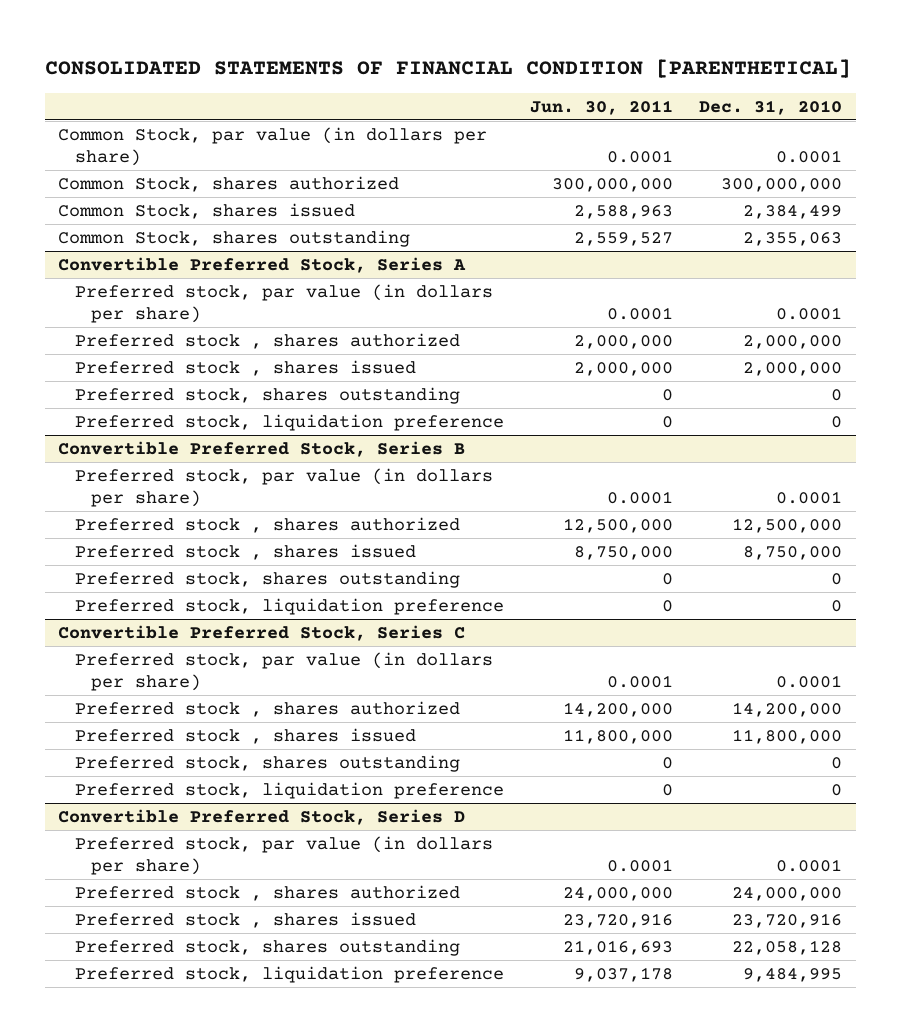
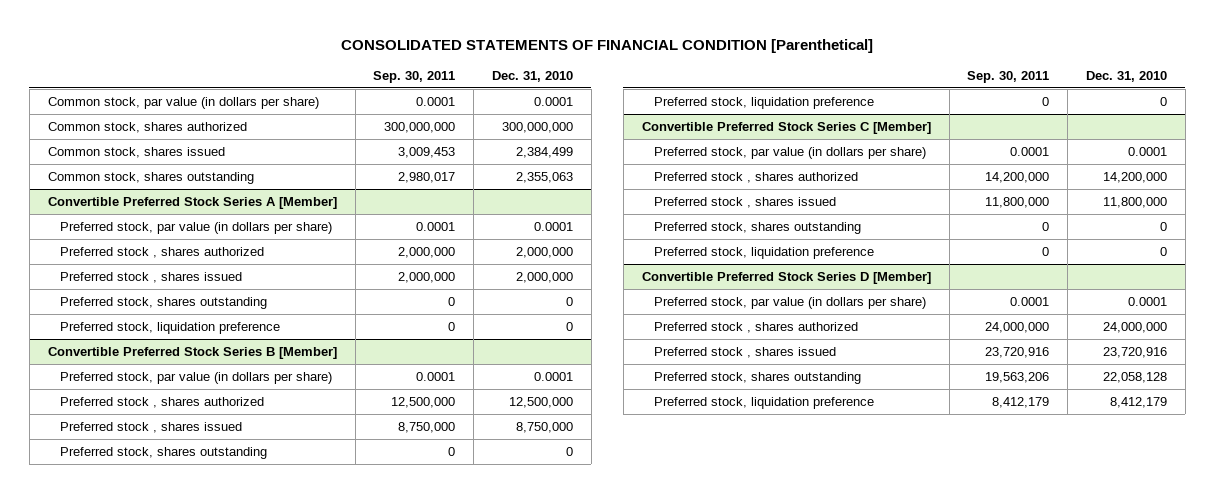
- CONSOLIDATED STATEMENTS OF FINANCIAL CONDITION [PARENTHETICAL]
+ CONSOLIDATED STATEMENTS OF FINANCIAL CONDITION [Parenthetical]
- | Jun. 30, 2011 | Dec. 31, 2010
+ | Sep. 30, 2011 | Dec. 31, 2010
- Common Stock, par value (in dollars per share) | 0.0001 | 0.0001
- Common Stock, shares authorized | 300,000,000 | 300,000,000
- Common Stock, shares issued | 2,588,963 | 2,384,499
- Common Stock, shares outstanding | 2,559,527 | 2,355,063
- Convertible Preferred Stock, Series A
+ Common stock, par value (in dollars per share) | 0.0001 | 0.0001
+ Common stock, shares authorized | 300,000,000 | 300,000,000
+ Common stock, shares issued | 3,009,453 | 2,384,499
+ Common stock, shares outstanding | 2,980,017 | 2,355,063
+ Convertible Preferred Stock Series A [Member]
- Convertible Preferred Stock, Series B
+ Convertible Preferred Stock Series B [Member]
- Convertible Preferred Stock, Series C
+ Convertible Preferred Stock Series C [Member]
- Convertible Preferred Stock, Series D
+ Convertible Preferred Stock Series D [Member]
- Preferred stock, liquidation preference | 9,037,178 | 9,484,995
+ Preferred stock, liquidation preference | 8,412,179 | 8,412,179

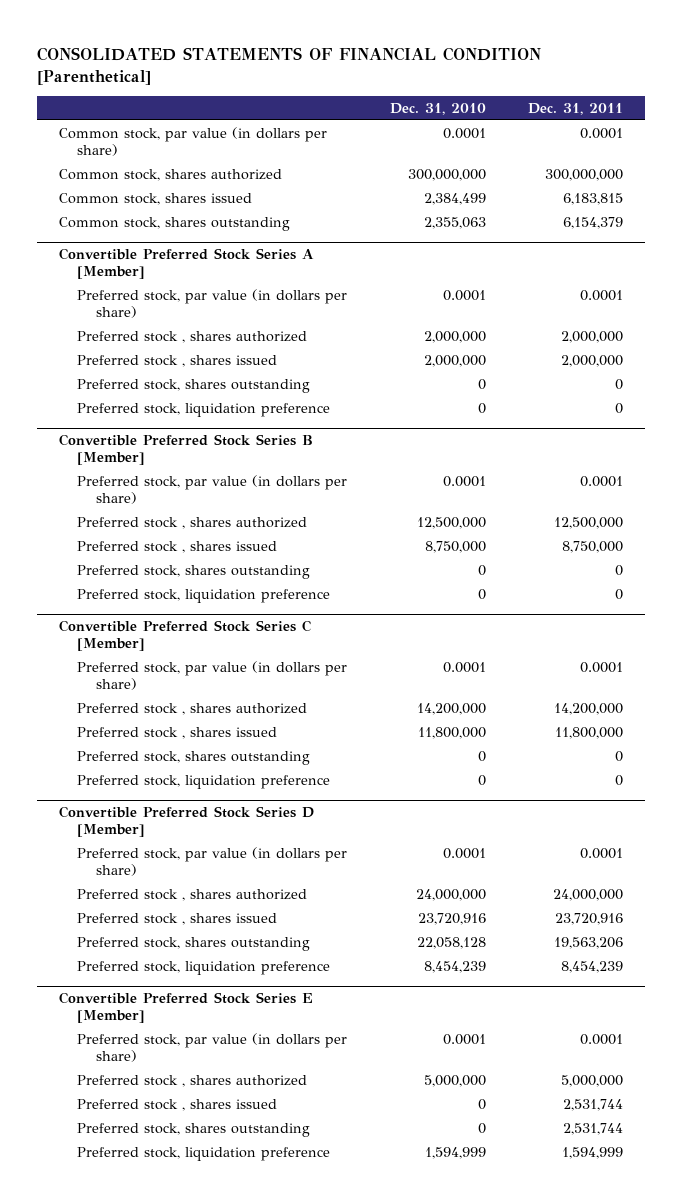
- | Sep. 30, 2011 | Dec. 31, 2010
+ | Dec. 31, 2010 | Dec. 31, 2011
@ Convertible Preferred Stock Series D [Member]
- Preferred stock, liquidation preference | 8,412,179 | 8,412,179
+ Preferred stock, liquidation preference | 8,454,239 | 8,454,239
+ Convertible Preferred Stock Series E [Member]
+ Preferred stock, par value (in dollars per share) | 0.0001 | 0.0001
+ Preferred stock , shares authorized | 5,000,000 | 5,000,000
+ Preferred stock , shares issued | 0 | 2,531,744
+ Preferred stock, shares outstanding | 0 | 2,531,744
+ Preferred stock, liquidation preference | 1,594,999 | 1,594,999

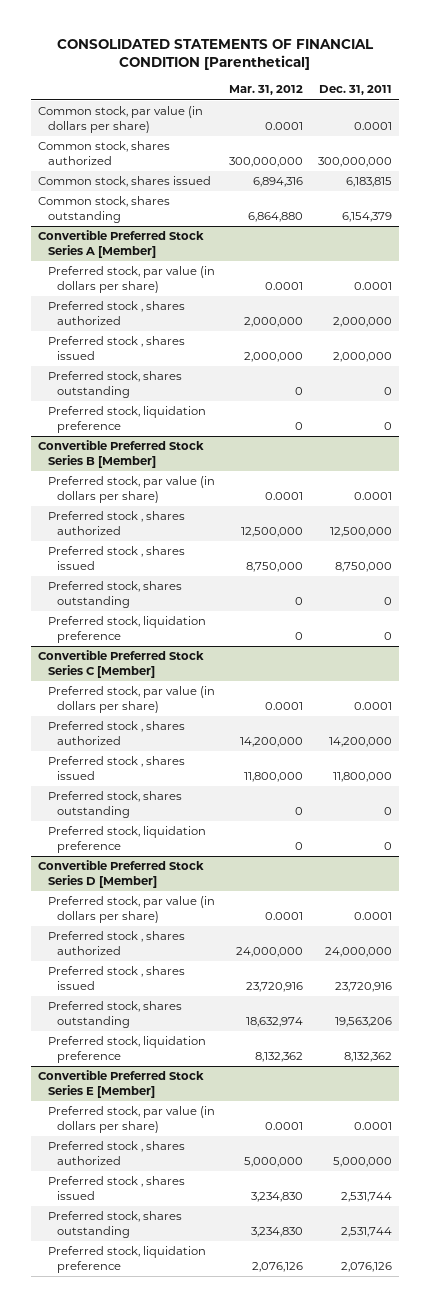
- | Dec. 31, 2010 | Dec. 31, 2011
+ | Mar. 31, 2012 | Dec. 31, 2011
@ Convertible Preferred Stock Series D [Member]
- Preferred stock, liquidation preference | 8,454,239 | 8,454,239
+ Preferred stock, liquidation preference | 8,132,362 | 8,132,362
@ Convertible Preferred Stock Series E [Member]
- Preferred stock, liquidation preference | 1,594,999 | 1,594,999
+ Preferred stock, liquidation preference | 2,076,126 | 2,076,126

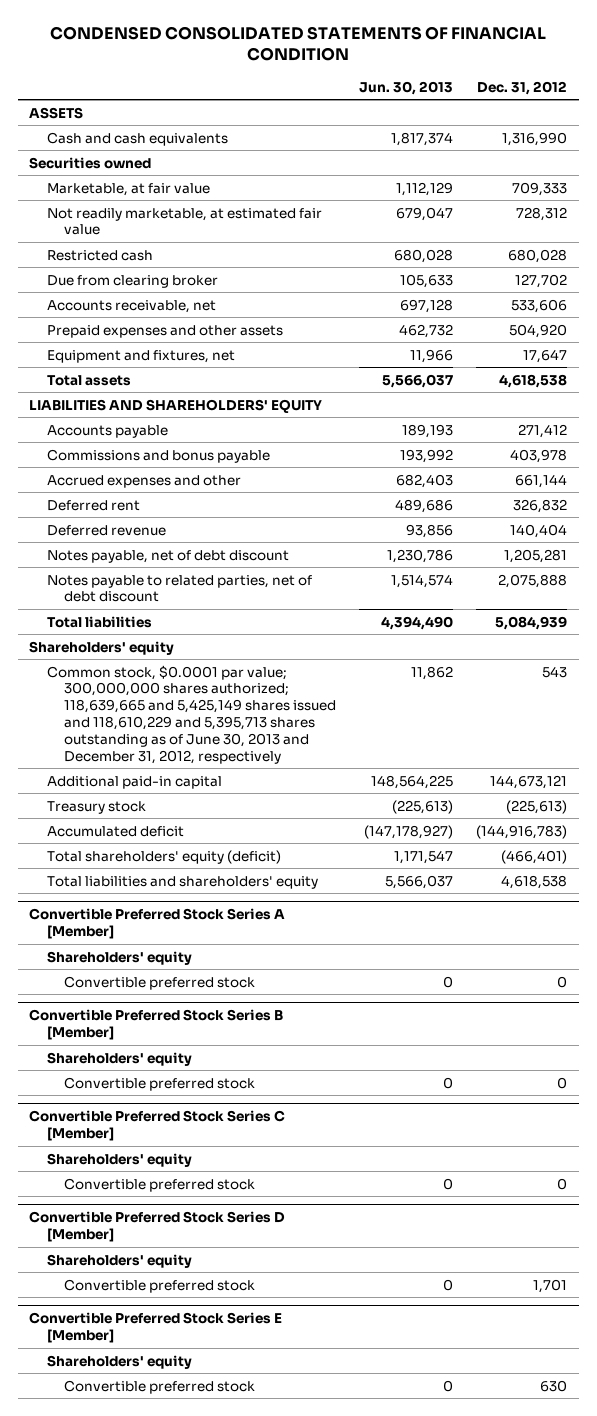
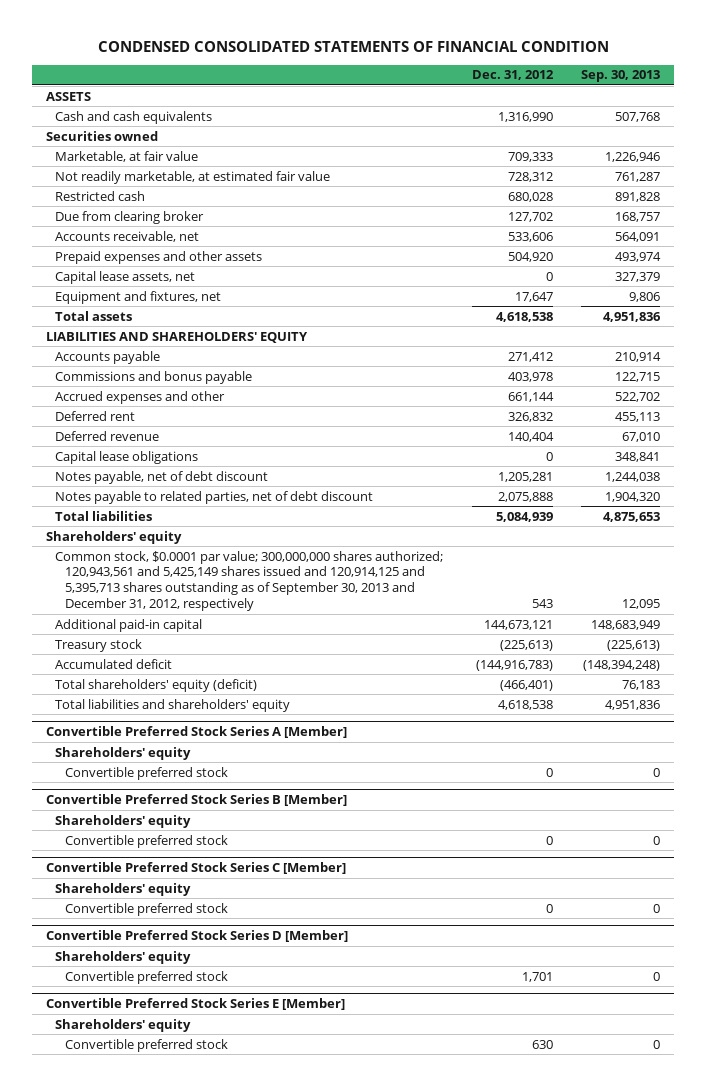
- | Jun. 30, 2013 | Dec. 31, 2012
+ | Dec. 31, 2012 | Sep. 30, 2013
+ Capital lease assets, net | 0 | 327,379
+ Capital lease obligations | 0 | 348,841
- Common stock, $0.0001 par value; 300,000,000 shares authorized; 118,639,665 and 5,425,149 shares issued and 118,610,229 and 5,395,713 shares outstanding as of June 30, 2013 and December 31, 2012, respectively | 11,862 | 543
+ Common stock, $0.0001 par value; 300,000,000 shares authorized; 120,943,561 and 5,425,149 shares issued and 120,914,125 and 5,395,713 shares outstanding as of September 30, 2013 and December 31, 2012, respectively | 543 | 12,095

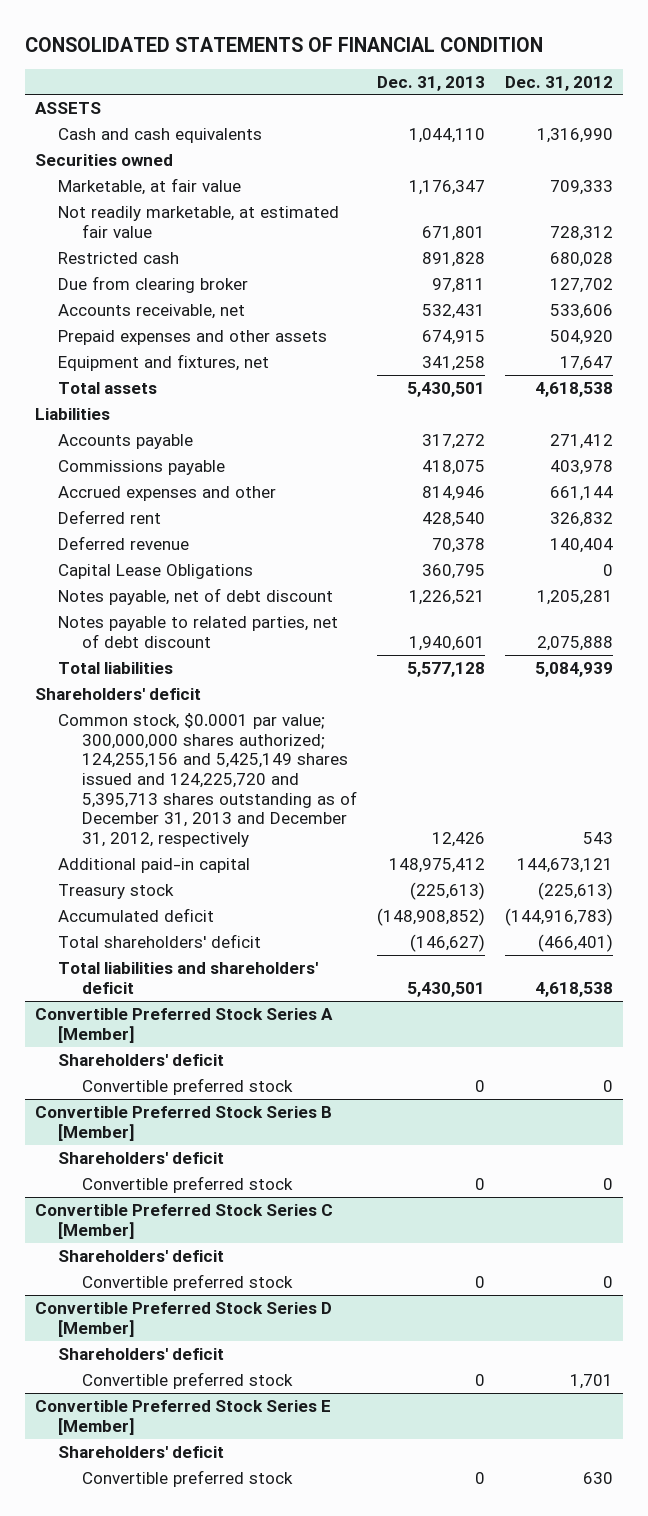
- CONDENSED CONSOLIDATED STATEMENTS OF FINANCIAL CONDITION
+ CONSOLIDATED STATEMENTS OF FINANCIAL CONDITION
- | Dec. 31, 2012 | Sep. 30, 2013
+ | Dec. 31, 2013 | Dec. 31, 2012
- Capital lease assets, net | 0 | 327,379
- LIABILITIES AND SHAREHOLDERS' EQUITY
+ Liabilities
- Commissions and bonus payable | 403,978 | 122,715
+ Commissions payable | 418,075 | 403,978
- Capital lease obligations | 0 | 348,841
+ Capital Lease Obligations | 360,795 | 0
- Shareholders' equity
- Common stock, $0.0001 par value; 300,000,000 shares authorized; 120,943,561 and 5,425,149 shares issued and 120,914,125 and 5,395,713 shares outstanding as of September 30, 2013 and December 31, 2012, respectively | 543 | 12,095
+ Shareholders' deficit
+ Common stock, $0.0001 par value; 300,000,000 shares authorized; 124,255,156 and 5,425,149 shares issued and 124,225,720 and 5,395,713 shares outstanding as of December 31, 2013 and December 31, 2012, respectively | 12,426 | 543
- Total shareholders' equity (deficit) | (466,401) | 76,183
- Total liabilities and shareholders' equity | 4,618,538 | 4,951,836
+ Total shareholders' deficit | (146,627) | (466,401)
+ Total liabilities and shareholders' deficit | 5,430,501 | 4,618,538
@ Convertible Preferred Stock Series A [Member]
- Shareholders' equity
+ Shareholders' deficit
@ Convertible Preferred Stock Series B [Member]
- Shareholders' equity
+ Shareholders' deficit
@ Convertible Preferred Stock Series C [Member]
- Shareholders' equity
+ Shareholders' deficit
@ Convertible Preferred Stock Series D [Member]
- Shareholders' equity
+ Shareholders' deficit
@ Convertible Preferred Stock Series E [Member]
- Shareholders' equity
+ Shareholders' deficit

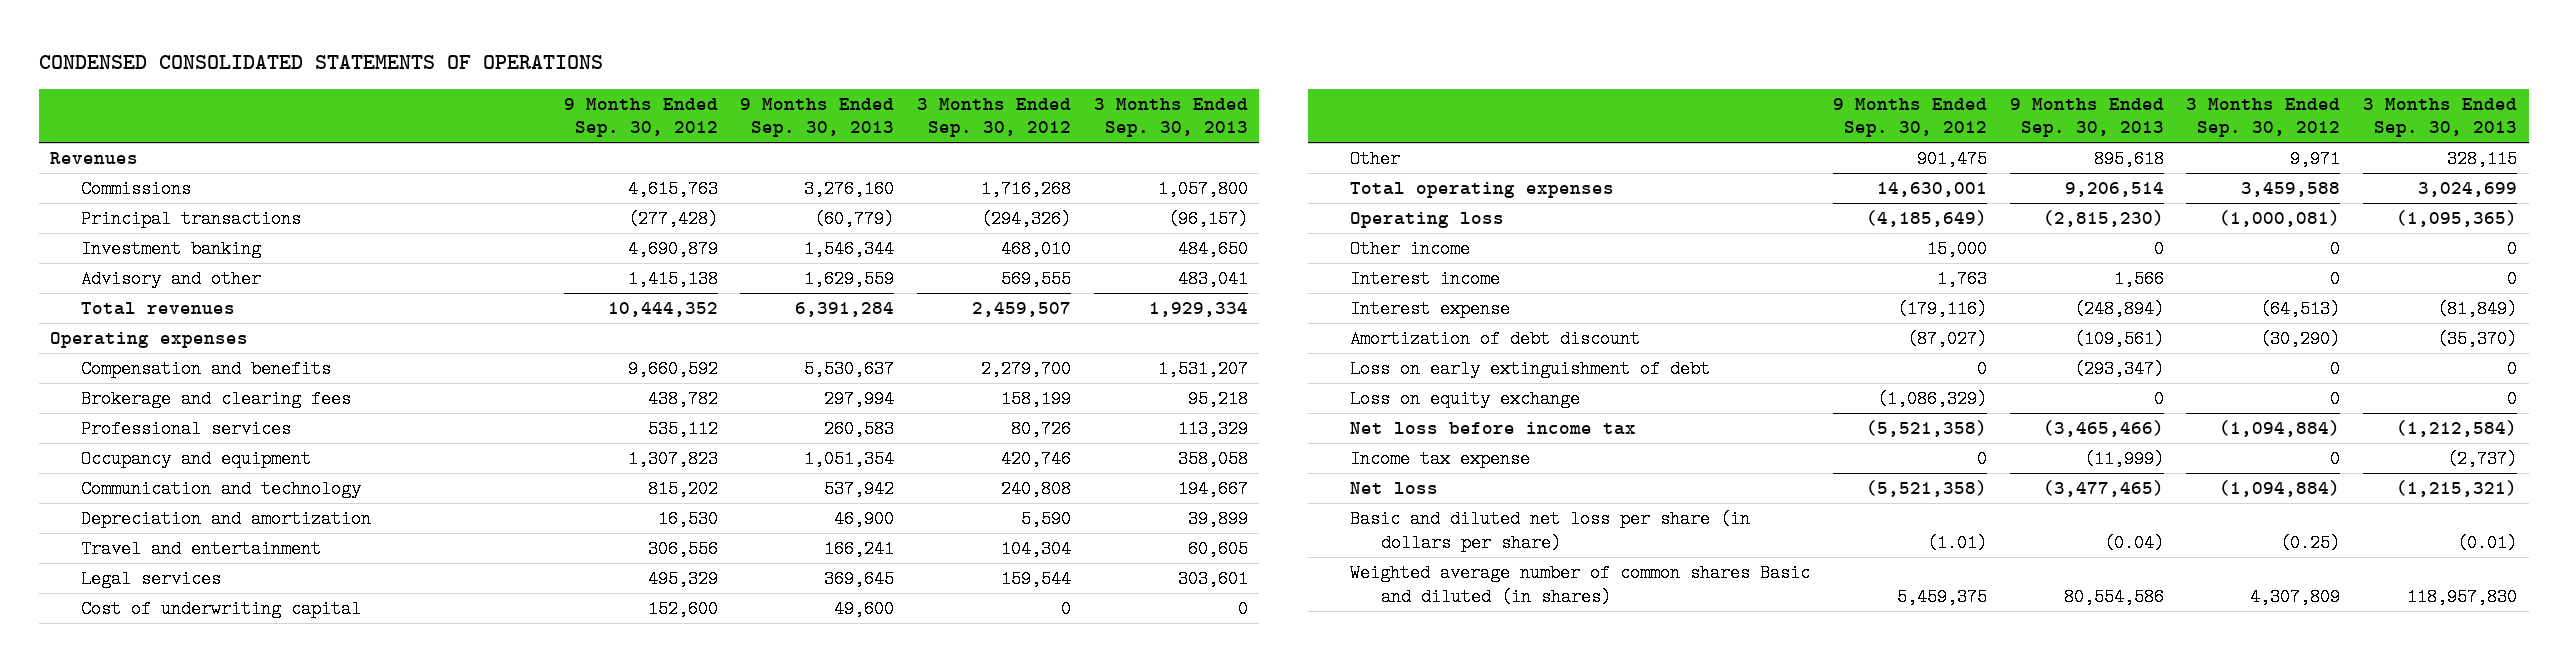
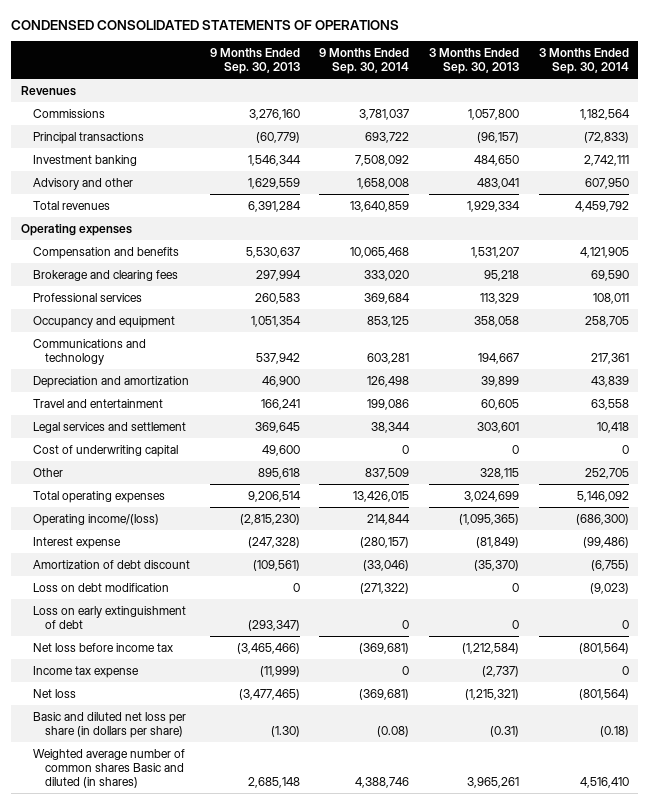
- | 9 Months Ended Sep. 30, 2012 | 9 Months Ended Sep. 30, 2013 | 3 Months Ended Sep. 30, 2012 | 3 Months Ended Sep. 30, 2013
+ | 9 Months Ended Sep. 30, 2013 | 9 Months Ended Sep. 30, 2014 | 3 Months Ended Sep. 30, 2013 | 3 Months Ended Sep. 30, 2014
- Communication and technology | 815,202 | 537,942 | 240,808 | 194,667
+ Communications and technology | 537,942 | 603,281 | 194,667 | 217,361
- Legal services | 495,329 | 369,645 | 159,544 | 303,601
+ Legal services and settlement | 369,645 | 38,344 | 303,601 | 10,418
- Operating loss | (4,185,649) | (2,815,230) | (1,000,081) | (1,095,365)
- Other income | 15,000 | 0 | 0 | 0
- Interest income | 1,763 | 1,566 | 0 | 0
- Interest expense | (179,116) | (248,894) | (64,513) | (81,849)
+ Operating income/(loss) | (2,815,230) | 214,844 | (1,095,365) | (686,300)
+ Interest expense | (247,328) | (280,157) | (81,849) | (99,486)
+ Loss on debt modification | 0 | (271,322) | 0 | (9,023)
- Loss on equity exchange | (1,086,329) | 0 | 0 | 0
- Basic and diluted net loss per share (in dollars per share) | (1.01) | (0.04) | (0.25) | (0.01)
- Weighted average number of common shares Basic and diluted (in shares) | 5,459,375 | 80,554,586 | 4,307,809 | 118,957,830
+ Basic and diluted net loss per share (in dollars per share) | (1.30) | (0.08) | (0.31) | (0.18)
+ Weighted average number of common shares Basic and diluted (in shares) | 2,685,148 | 4,388,746 | 3,965,261 | 4,516,410

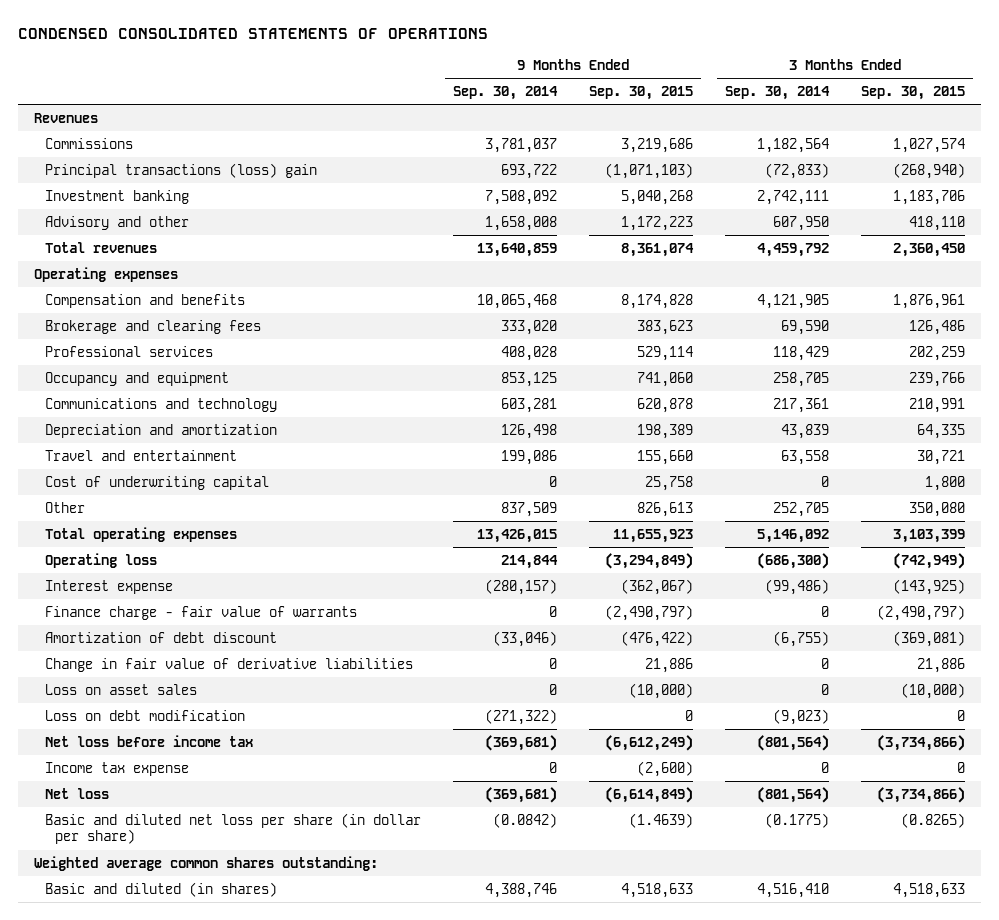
- | 9 Months Ended Sep. 30, 2013 | 9 Months Ended Sep. 30, 2014 | 3 Months Ended Sep. 30, 2013 | 3 Months Ended Sep. 30, 2014
+ | 9 Months Ended Sep. 30, 2014 | 9 Months Ended Sep. 30, 2015 | 3 Months Ended Sep. 30, 2014 | 3 Months Ended Sep. 30, 2015
- Principal transactions | (60,779) | 693,722 | (96,157) | (72,833)
+ Principal transactions (loss) gain | 693,722 | (1,071,103) | (72,833) | (268,940)
- Professional services | 260,583 | 369,684 | 113,329 | 108,011
+ Professional services | 408,028 | 529,114 | 118,429 | 202,259
- Legal services and settlement | 369,645 | 38,344 | 303,601 | 10,418
- Operating income/(loss) | (2,815,230) | 214,844 | (1,095,365) | (686,300)
+ Operating loss | 214,844 | (3,294,849) | (686,300) | (742,949)
+ Finance charge - fair value of warrants | 0 | (2,490,797) | 0 | (2,490,797)
+ Change in fair value of derivative liabilities | 0 | 21,886 | 0 | 21,886
+ Loss on asset sales | 0 | (10,000) | 0 | (10,000)
- Loss on early extinguishment of debt | (293,347) | 0 | 0 | 0
- Basic and diluted net loss per share (in dollars per share) | (1.30) | (0.08) | (0.31) | (0.18)
- Weighted average number of common shares Basic and diluted (in shares) | 2,685,148 | 4,388,746 | 3,965,261 | 4,516,410
+ Basic and diluted net loss per share (in dollar per share) | (0.0842) | (1.4639) | (0.1775) | (0.8265)
+ Weighted average common shares outstanding:
+ Basic and diluted (in shares) | 4,388,746 | 4,518,633 | 4,516,410 | 4,518,633

